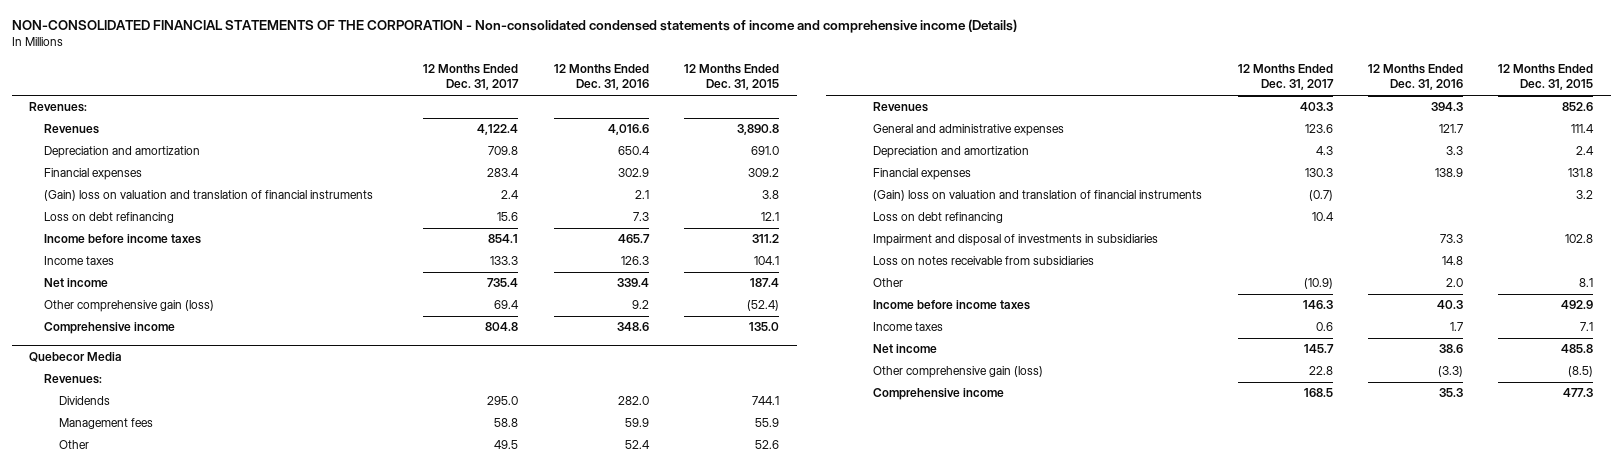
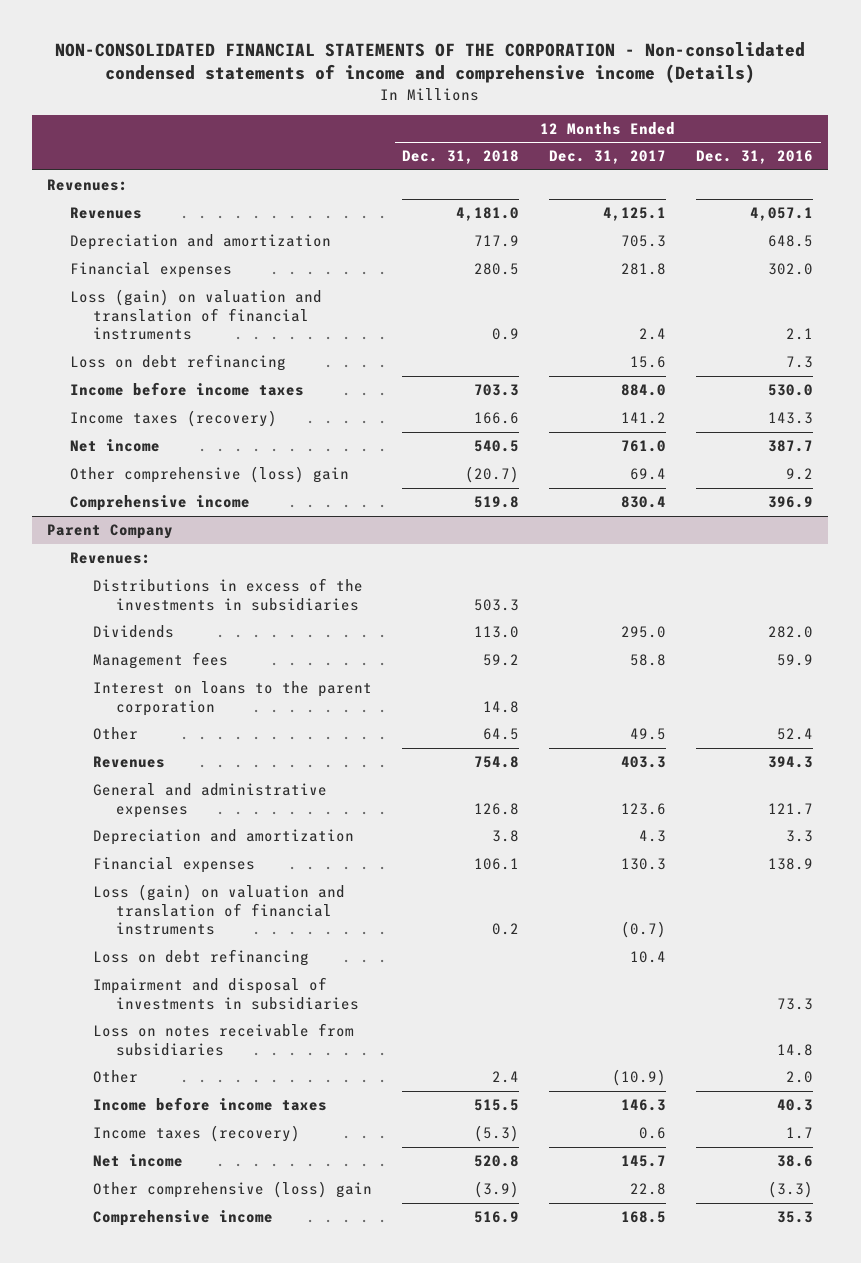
- | 12 Months Ended Dec. 31, 2017 | 12 Months Ended Dec. 31, 2016 | 12 Months Ended Dec. 31, 2015
+ | 12 Months Ended Dec. 31, 2018 | 12 Months Ended Dec. 31, 2017 | 12 Months Ended Dec. 31, 2016
- Revenues | 4,122.4 | 4,016.6 | 3,890.8
- Depreciation and amortization | 709.8 | 650.4 | 691.0
- Financial expenses | 283.4 | 302.9 | 309.2
- (Gain) loss on valuation and translation of financial instruments | 2.4 | 2.1 | 3.8
+ Revenues | 4,181.0 | 4,125.1 | 4,057.1
+ Depreciation and amortization | 717.9 | 705.3 | 648.5
+ Financial expenses | 280.5 | 281.8 | 302.0
+ Loss (gain) on valuation and translation of financial instruments | 0.9 | 2.4 | 2.1
- Income before income taxes | 854.1 | 465.7 | 311.2
- Income taxes | 133.3 | 126.3 | 104.1
- Net income | 735.4 | 339.4 | 187.4
- Other comprehensive gain (loss) | 69.4 | 9.2 | (52.4)
- Comprehensive income | 804.8 | 348.6 | 135.0
- Quebecor Media
+ Income before income taxes | 703.3 | 884.0 | 530.0
+ Income taxes (recovery) | 166.6 | 141.2 | 143.3
+ Net income | 540.5 | 761.0 | 387.7
+ Other comprehensive (loss) gain | (20.7) | 69.4 | 9.2
+ Comprehensive income | 519.8 | 830.4 | 396.9
+ Parent Company
+ Distributions in excess of the investments in subsidiaries | 503.3 | |
+ Interest on loans to the parent corporation | 14.8 | |
- (Gain) loss on valuation and translation of financial instruments | (0.7) | | 3.2
+ Loss (gain) on valuation and translation of financial instruments | 0.2 | (0.7) |
- Income taxes | 0.6 | 1.7 | 7.1
+ Income taxes (recovery) | (5.3) | 0.6 | 1.7
- Other comprehensive gain (loss) | 22.8 | (3.3) | (8.5)
+ Other comprehensive (loss) gain | (3.9) | 22.8 | (3.3)

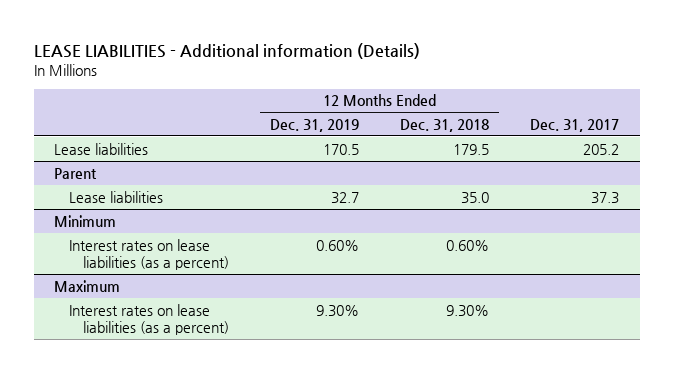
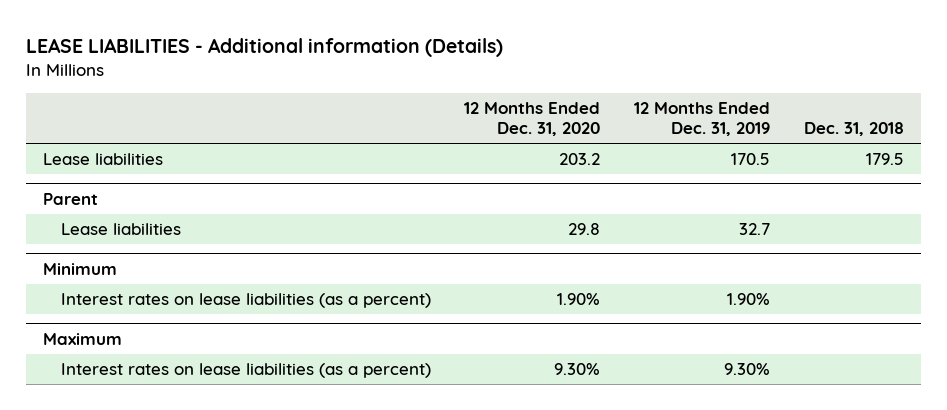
- | 12 Months Ended Dec. 31, 2019 | 12 Months Ended Dec. 31, 2018 | Dec. 31, 2017
+ | 12 Months Ended Dec. 31, 2020 | 12 Months Ended Dec. 31, 2019 | Dec. 31, 2018
@ Minimum
- Interest rates on lease liabilities (as a percent) | 0.60% | 0.60% |
+ Interest rates on lease liabilities (as a percent) | 1.90% | 1.90% |

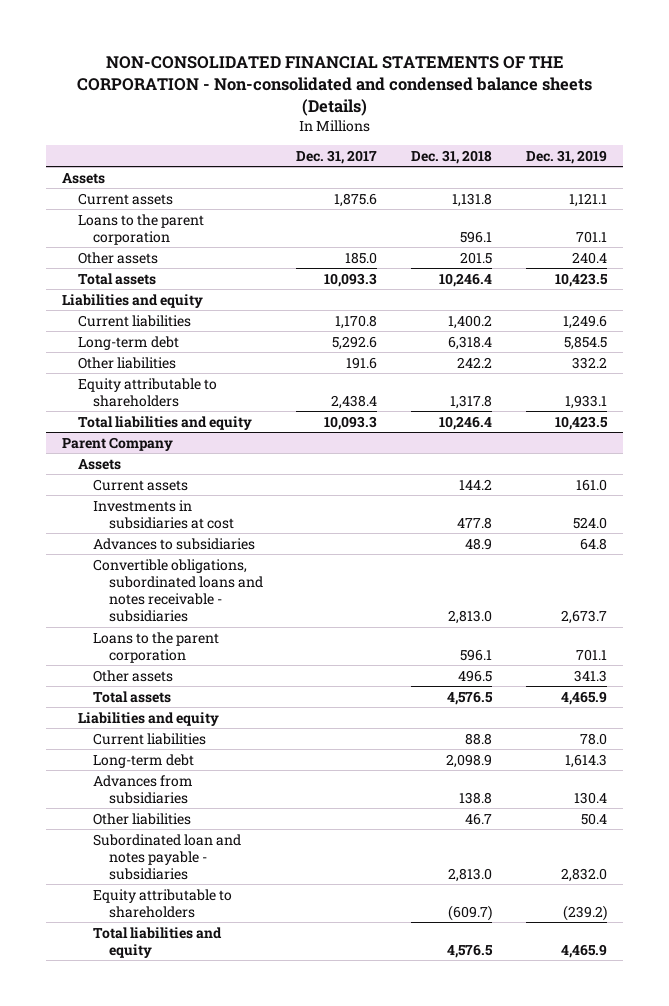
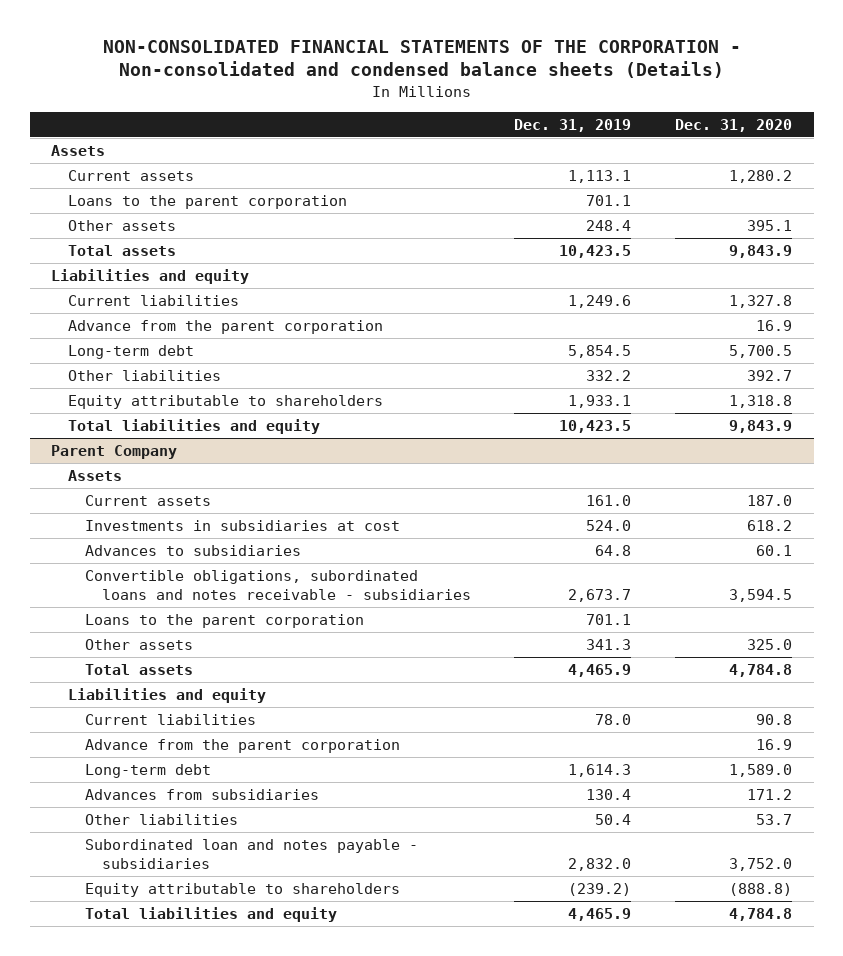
- | Dec. 31, 2017 | Dec. 31, 2018 | Dec. 31, 2019
+ | Dec. 31, 2019 | Dec. 31, 2020
- Current assets | 1,875.6 | 1,131.8 | 1,121.1
+ Current assets | 1,113.1 | 1,280.2
- Other assets | 185.0 | 201.5 | 240.4
+ Other assets | 248.4 | 395.1
+ Advance from the parent corporation | | 16.9
@ Parent Company
+ Advance from the parent corporation | | 16.9

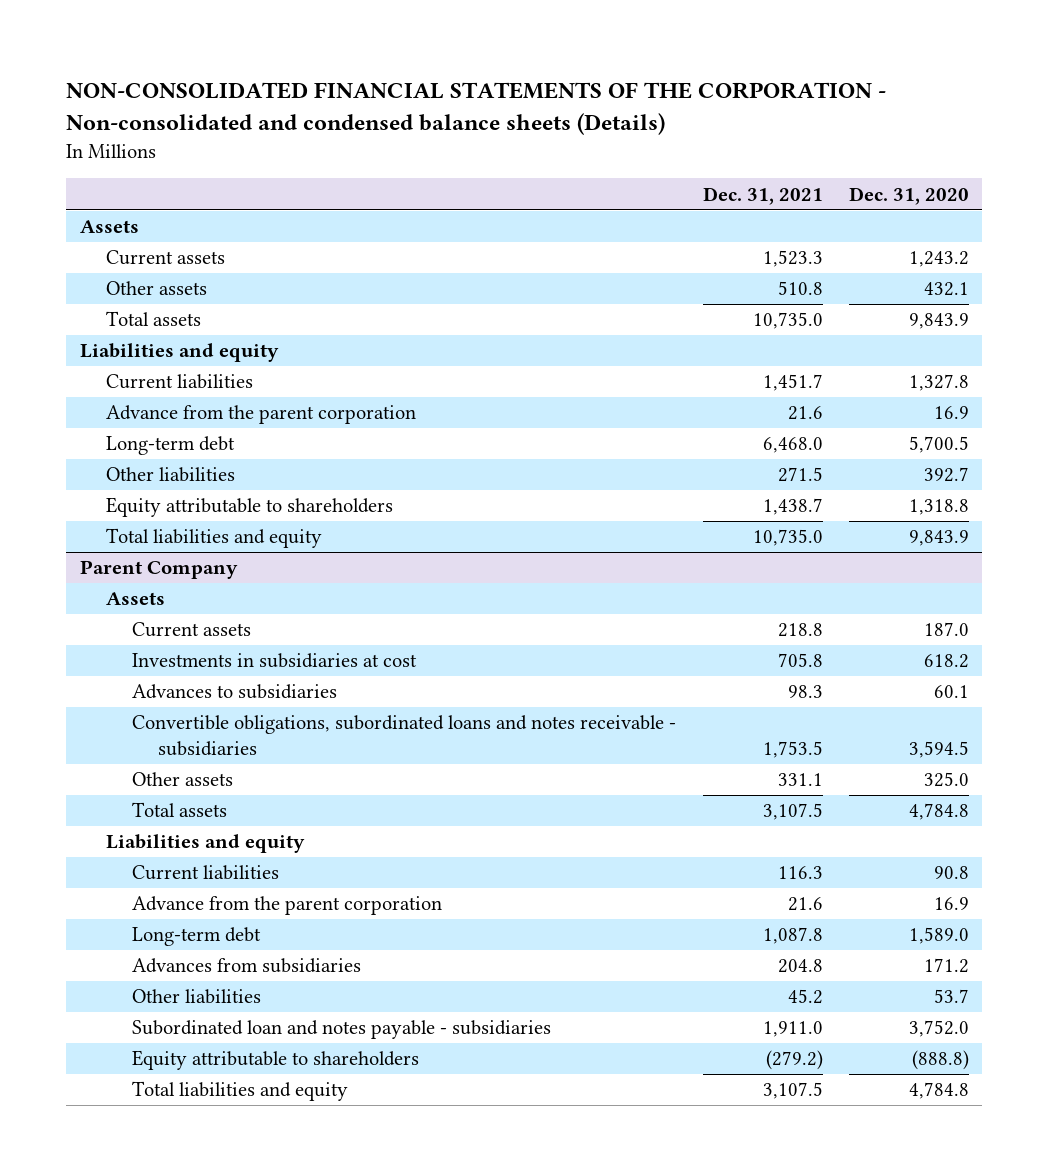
- | Dec. 31, 2019 | Dec. 31, 2020
+ | Dec. 31, 2021 | Dec. 31, 2020
- Current assets | 1,113.1 | 1,280.2
- Loans to the parent corporation | 701.1 |
- Other assets | 248.4 | 395.1
+ Current assets | 1,523.3 | 1,243.2
+ Other assets | 510.8 | 432.1
@ Parent Company
- Loans to the parent corporation | 701.1 |

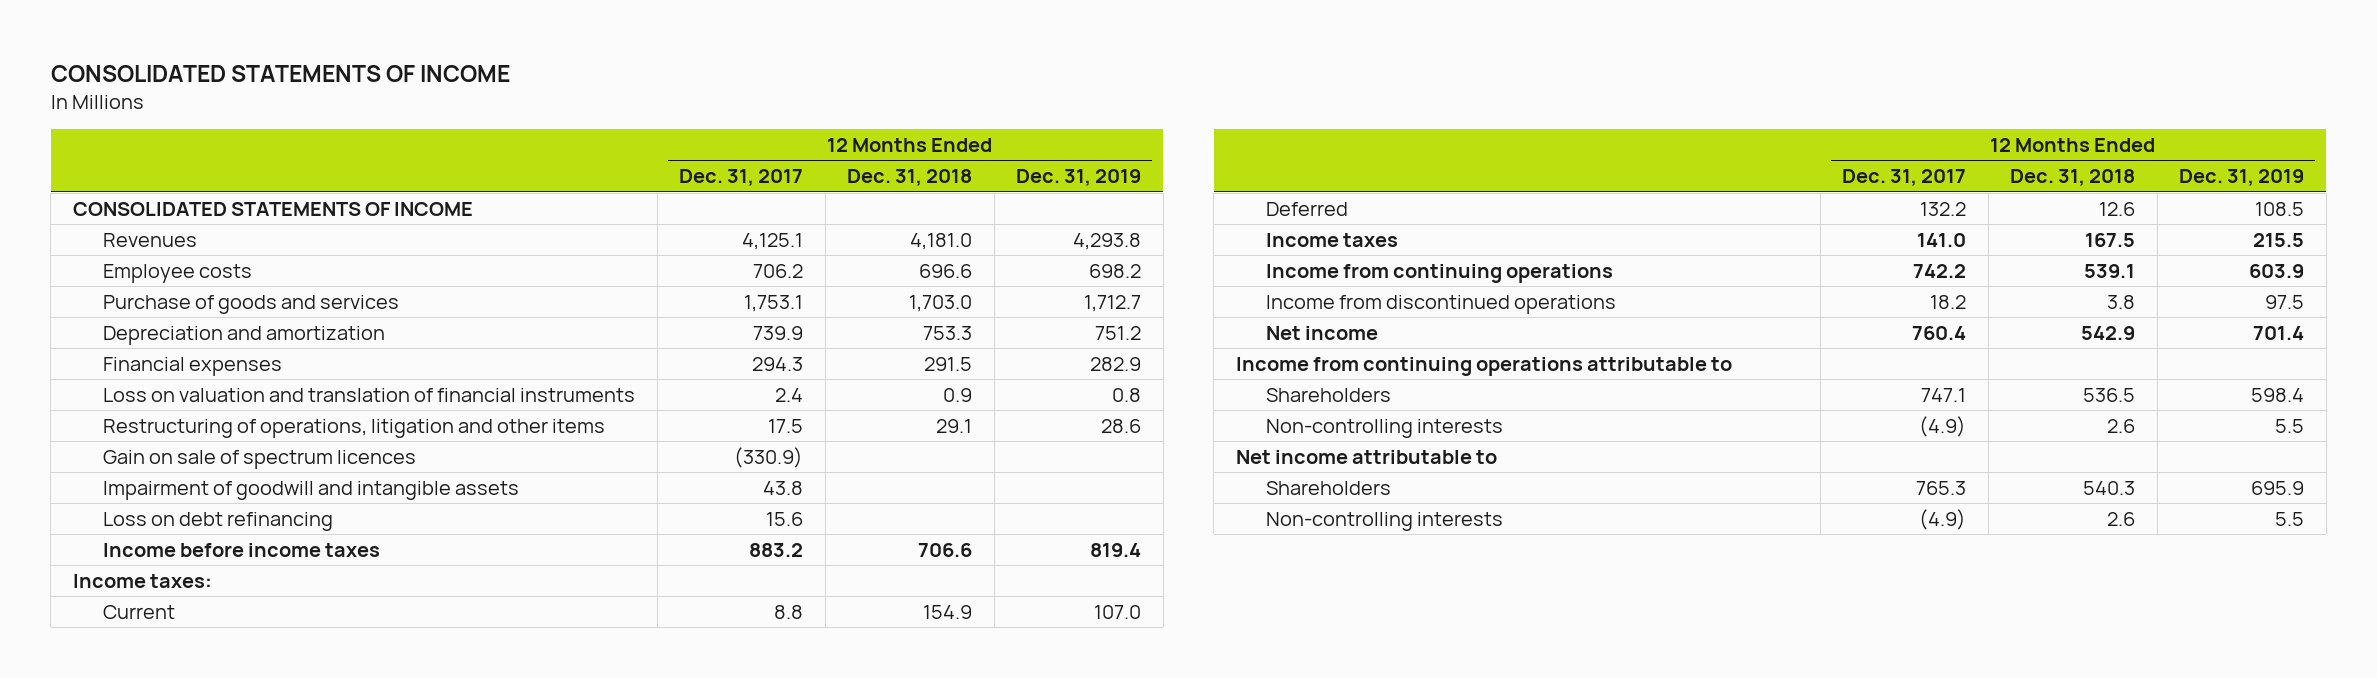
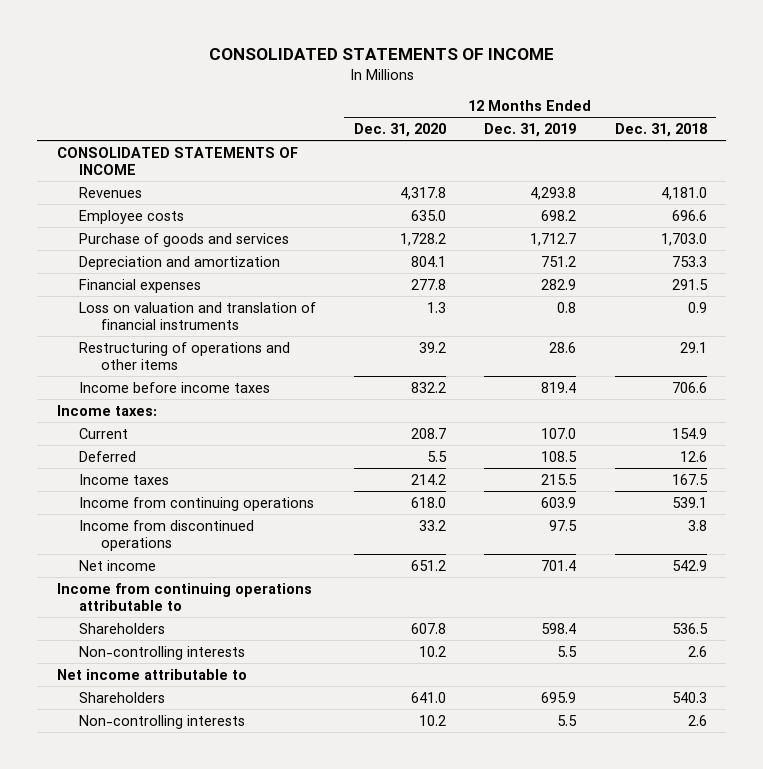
- | 12 Months Ended Dec. 31, 2017 | 12 Months Ended Dec. 31, 2018 | 12 Months Ended Dec. 31, 2019
+ | 12 Months Ended Dec. 31, 2020 | 12 Months Ended Dec. 31, 2019 | 12 Months Ended Dec. 31, 2018
- Restructuring of operations, litigation and other items | 17.5 | 29.1 | 28.6
- Gain on sale of spectrum licences | (330.9) | |
- Impairment of goodwill and intangible assets | 43.8 | |
- Loss on debt refinancing | 15.6 | |
+ Restructuring of operations and other items | 39.2 | 28.6 | 29.1

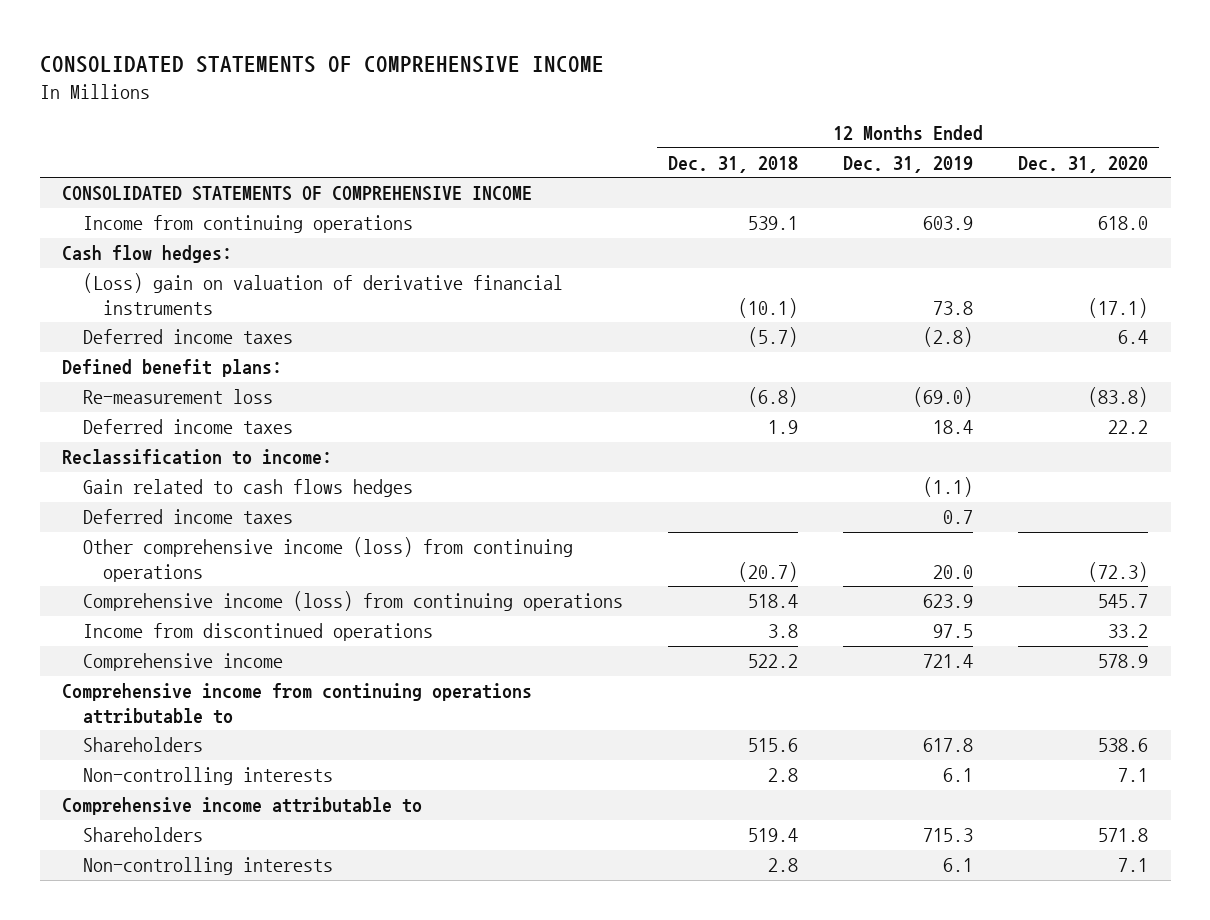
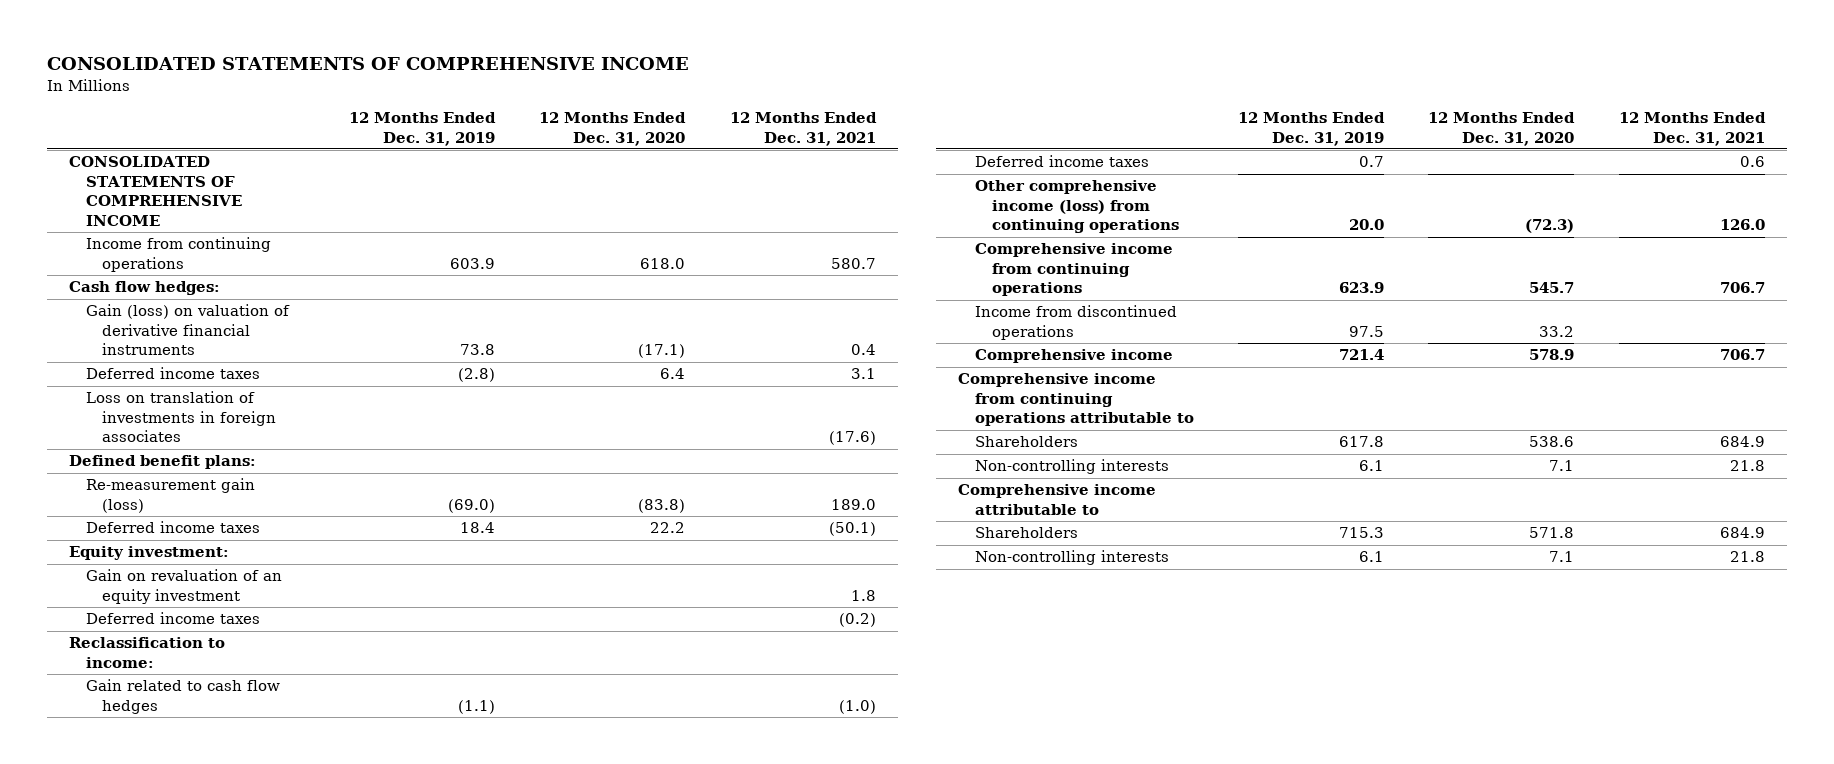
- | 12 Months Ended Dec. 31, 2018 | 12 Months Ended Dec. 31, 2019 | 12 Months Ended Dec. 31, 2020
+ | 12 Months Ended Dec. 31, 2019 | 12 Months Ended Dec. 31, 2020 | 12 Months Ended Dec. 31, 2021
- (Loss) gain on valuation of derivative financial instruments | (10.1) | 73.8 | (17.1)
+ Gain (loss) on valuation of derivative financial instruments | 73.8 | (17.1) | 0.4
+ Loss on translation of investments in foreign associates | | | (17.6)
- Re-measurement loss | (6.8) | (69.0) | (83.8)
+ Re-measurement gain (loss) | (69.0) | (83.8) | 189.0
+ Equity investment:
+ Gain on revaluation of an equity investment | | | 1.8
+ Deferred income taxes | | | (0.2)
- Gain related to cash flows hedges | | (1.1) |
+ Gain related to cash flow hedges | (1.1) | | (1.0)
- Comprehensive income (loss) from continuing operations | 518.4 | 623.9 | 545.7
+ Comprehensive income from continuing operations | 623.9 | 545.7 | 706.7

